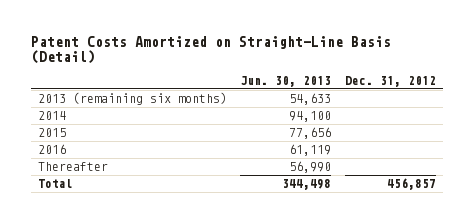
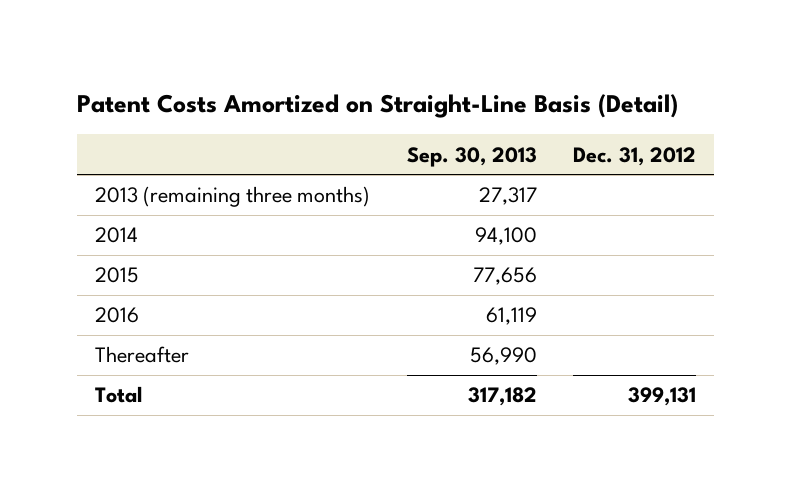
- | Jun. 30, 2013 | Dec. 31, 2012
+ | Sep. 30, 2013 | Dec. 31, 2012
- 2013 (remaining six months) | 54,633 |
+ 2013 (remaining three months) | 27,317 |
- Total | 344,498 | 456,857
+ Total | 317,182 | 399,131

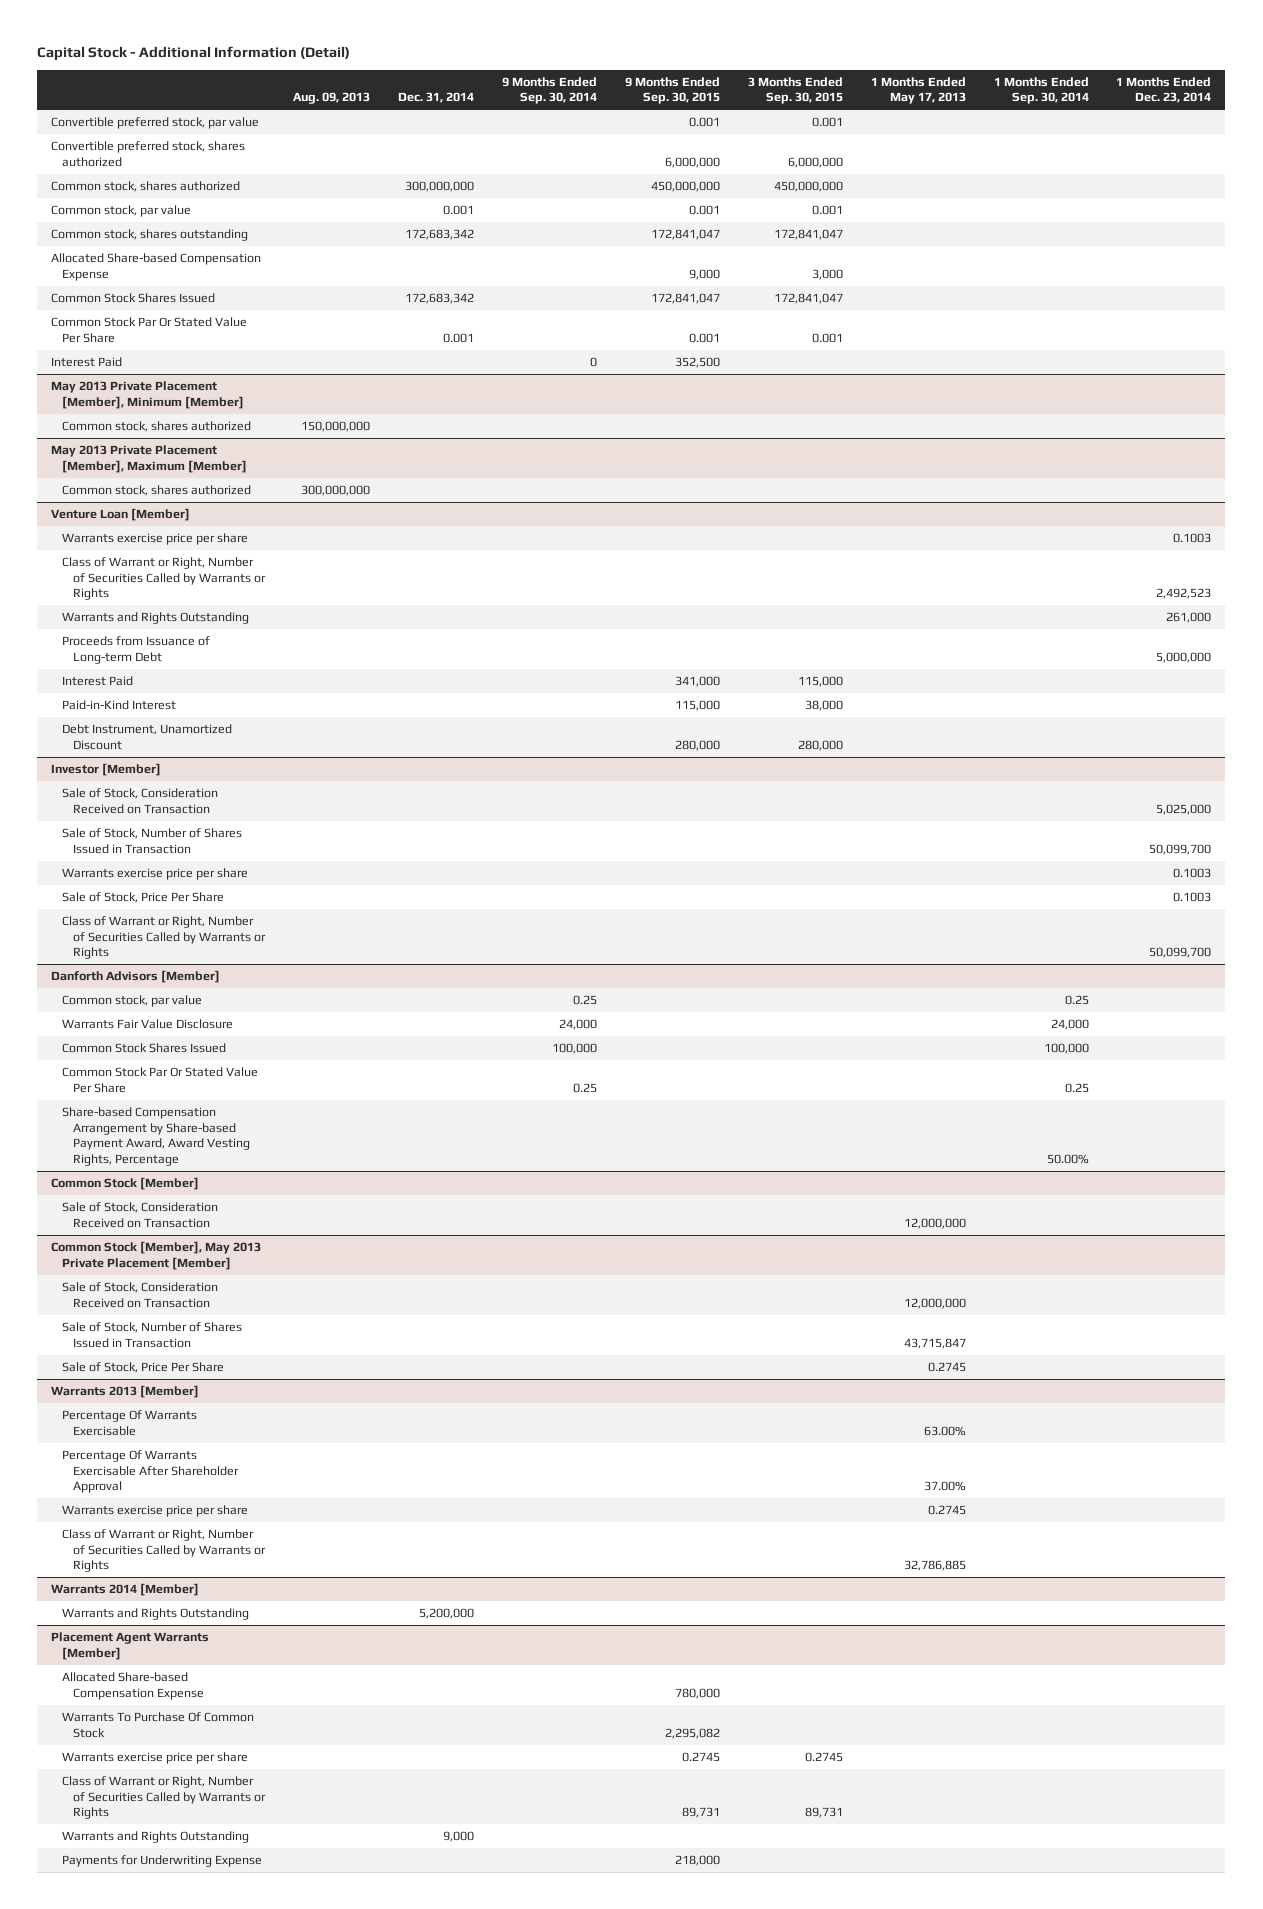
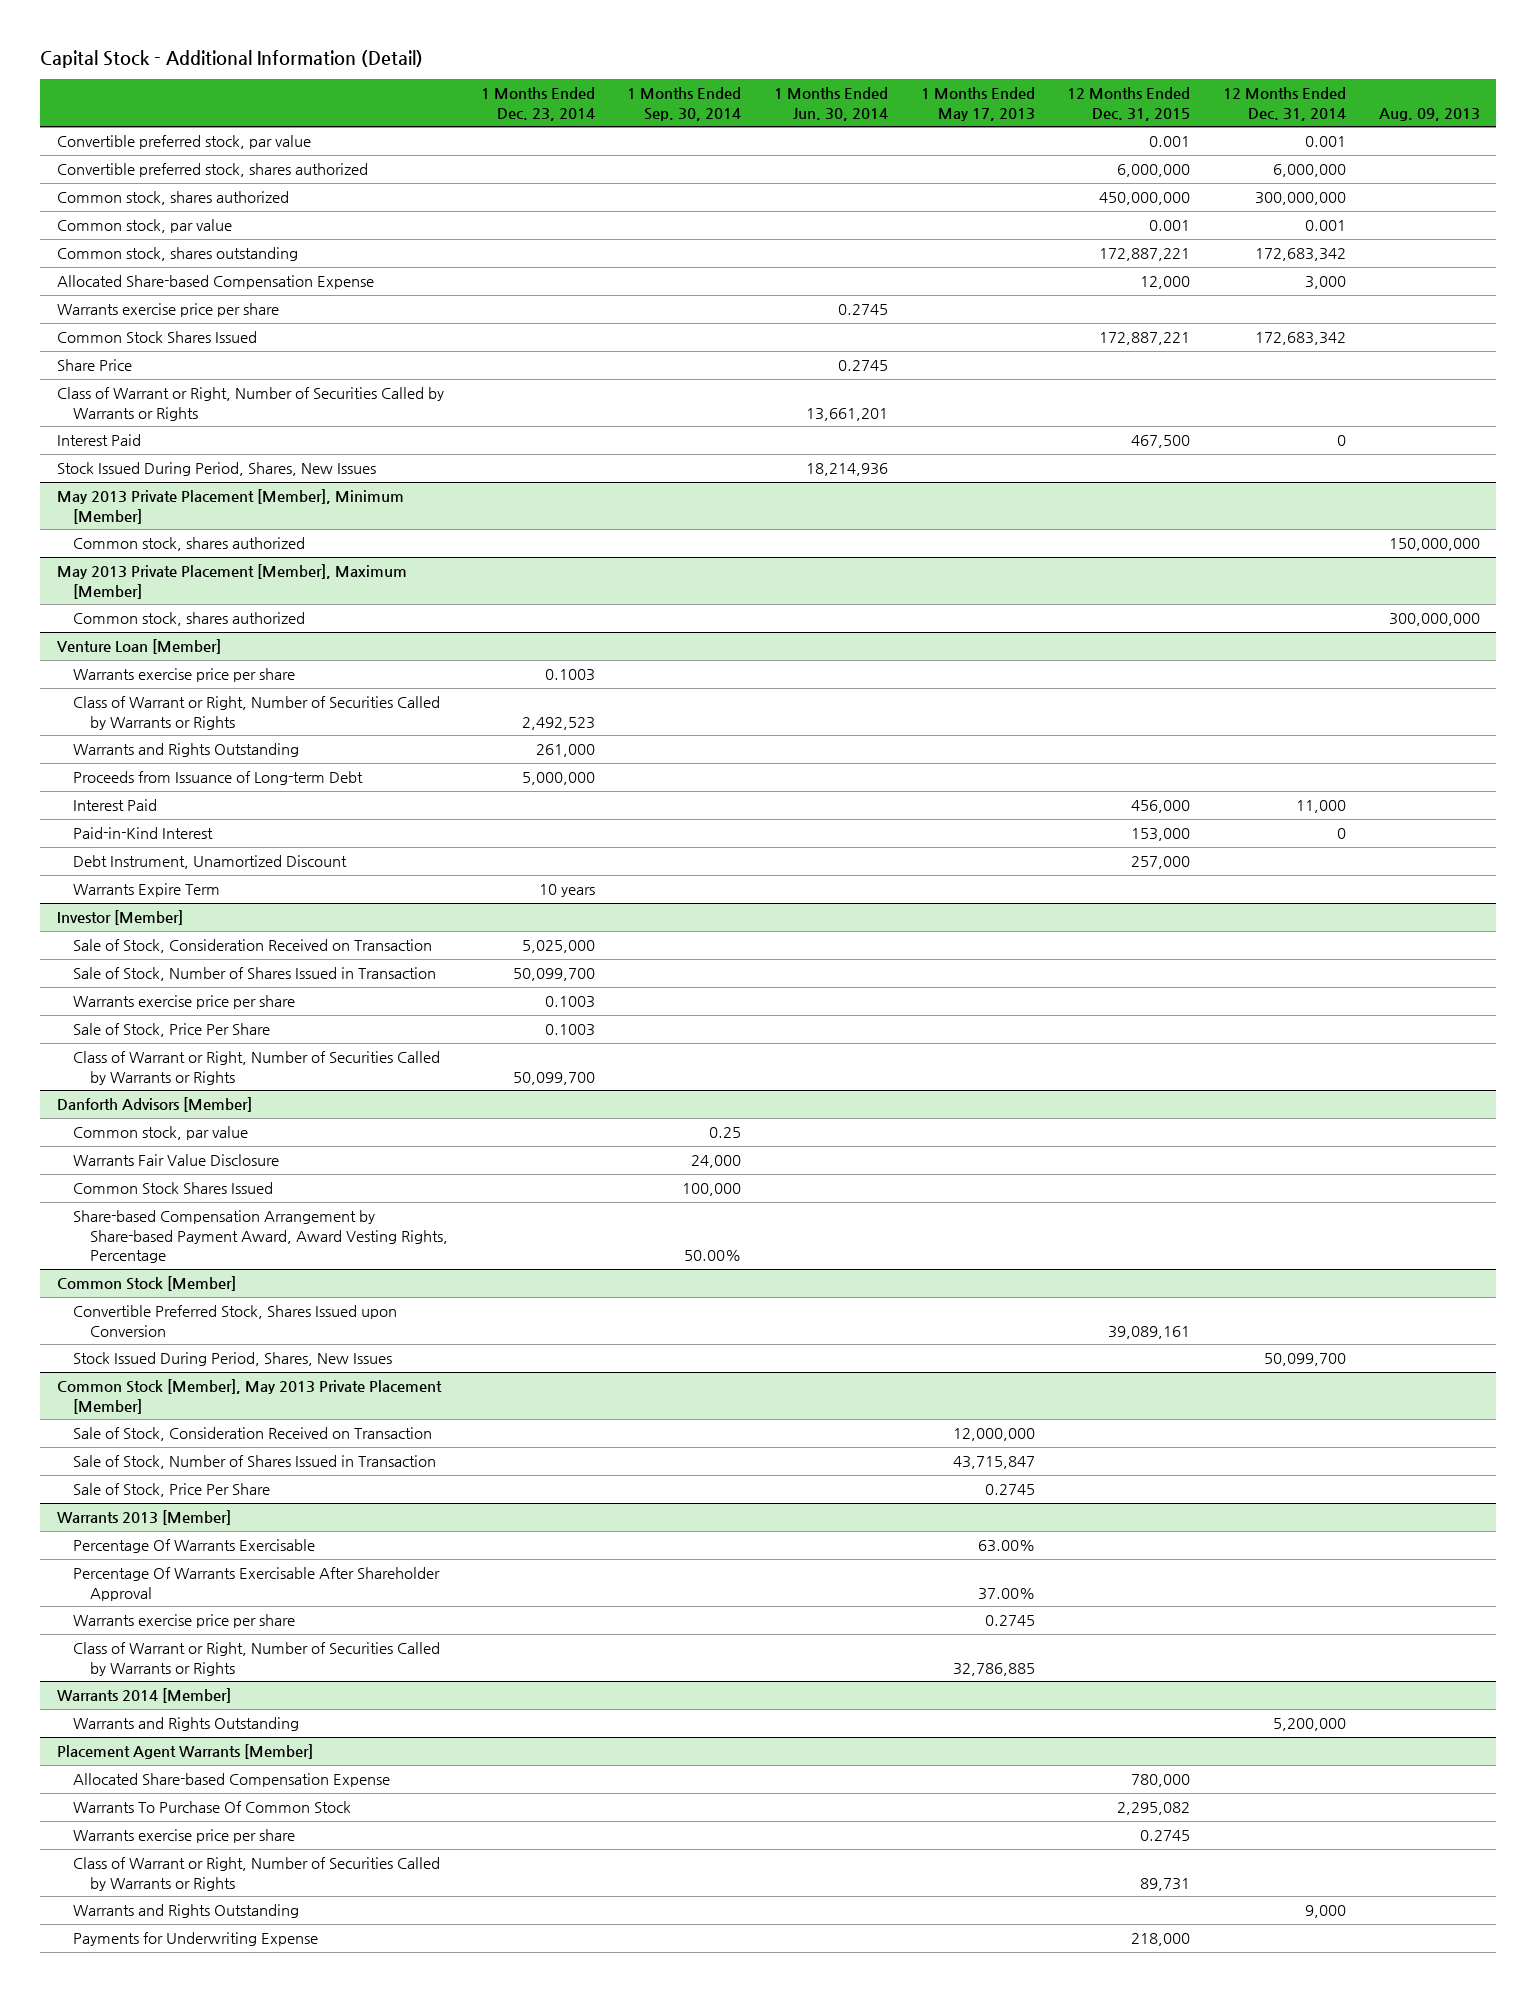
- | Aug. 09, 2013 | Dec. 31, 2014 | 9 Months Ended Sep. 30, 2014 | 9 Months Ended Sep. 30, 2015 | 3 Months Ended Sep. 30, 2015 | 1 Months Ended May 17, 2013 | 1 Months Ended Sep. 30, 2014 | 1 Months Ended Dec. 23, 2014
+ | 1 Months Ended Dec. 23, 2014 | 1 Months Ended Sep. 30, 2014 | 1 Months Ended Jun. 30, 2014 | 1 Months Ended May 17, 2013 | 12 Months Ended Dec. 31, 2015 | 12 Months Ended Dec. 31, 2014 | Aug. 09, 2013
+ Warrants exercise price per share | | | 0.2745 | | | |
- Common Stock Par Or Stated Value Per Share | | 0.001 | | 0.001 | 0.001 | | |
+ Share Price | | | 0.2745 | | | |
+ Class of Warrant or Right, Number of Securities Called by Warrants or Rights | | | 13,661,201 | | | |
+ Stock Issued During Period, Shares, New Issues | | | 18,214,936 | | | |
@ Venture Loan [Member]
+ Warrants Expire Term | 10 years | | | | | |
@ Danforth Advisors [Member]
- Common Stock Par Or Stated Value Per Share | | | 0.25 | | | | 0.25 |
@ Common Stock [Member]
- Sale of Stock, Consideration Received on Transaction | | | | | | 12,000,000 | |
+ Convertible Preferred Stock, Shares Issued upon Conversion | | | | | 39,089,161 | |
+ Stock Issued During Period, Shares, New Issues | | | | | | 50,099,700 |

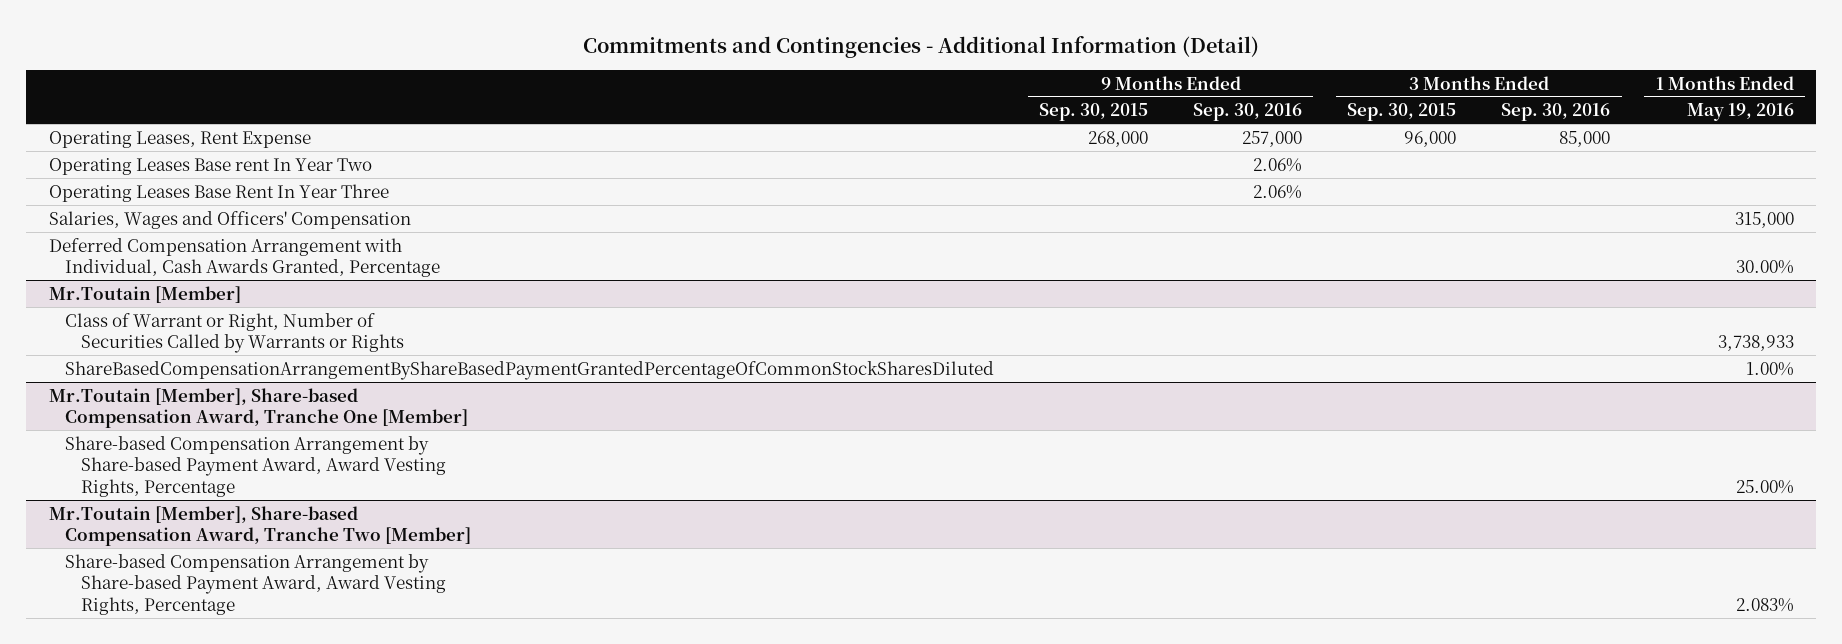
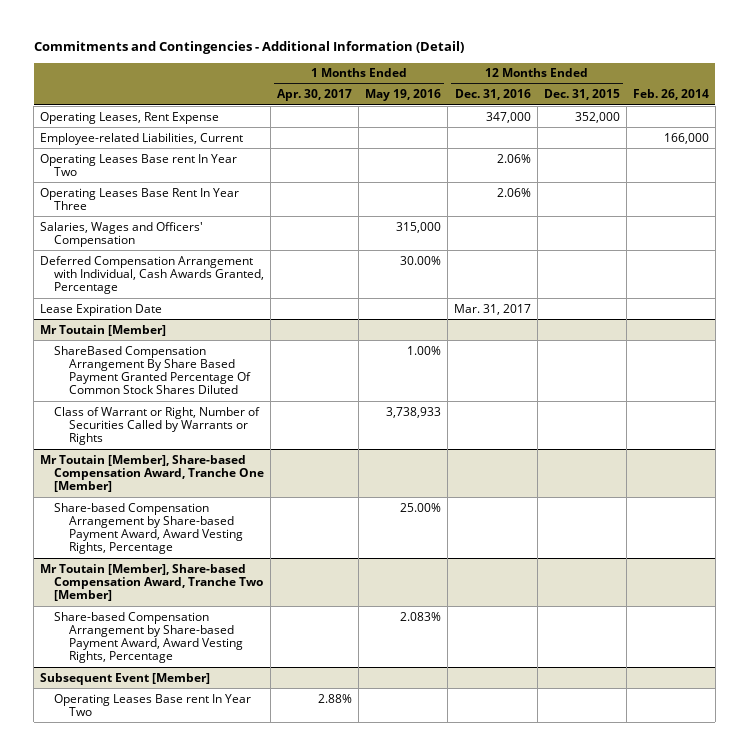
- | 9 Months Ended Sep. 30, 2015 | 9 Months Ended Sep. 30, 2016 | 3 Months Ended Sep. 30, 2015 | 3 Months Ended Sep. 30, 2016 | 1 Months Ended May 19, 2016
+ | 1 Months Ended Apr. 30, 2017 | 1 Months Ended May 19, 2016 | 12 Months Ended Dec. 31, 2016 | 12 Months Ended Dec. 31, 2015 | Feb. 26, 2014
+ Employee-related Liabilities, Current | | | | | 166,000
- Mr.Toutain [Member]
+ Lease Expiration Date | | | Mar. 31, 2017 | |
+ Mr Toutain [Member]
+ ShareBased Compensation Arrangement By Share Based Payment Granted Percentage Of Common Stock Shares Diluted | | 1.00% | | |
- ShareBasedCompensationArrangementByShareBasedPaymentGrantedPercentageOfCommonStockSharesDiluted | | | | | 1.00%
- Mr.Toutain [Member], Share-based Compensation Award, Tranche One [Member]
+ Mr Toutain [Member], Share-based Compensation Award, Tranche One [Member]
- Mr.Toutain [Member], Share-based Compensation Award, Tranche Two [Member]
+ Mr Toutain [Member], Share-based Compensation Award, Tranche Two [Member]
+ Subsequent Event [Member]
+ Operating Leases Base rent In Year Two | 2.88% | | | |

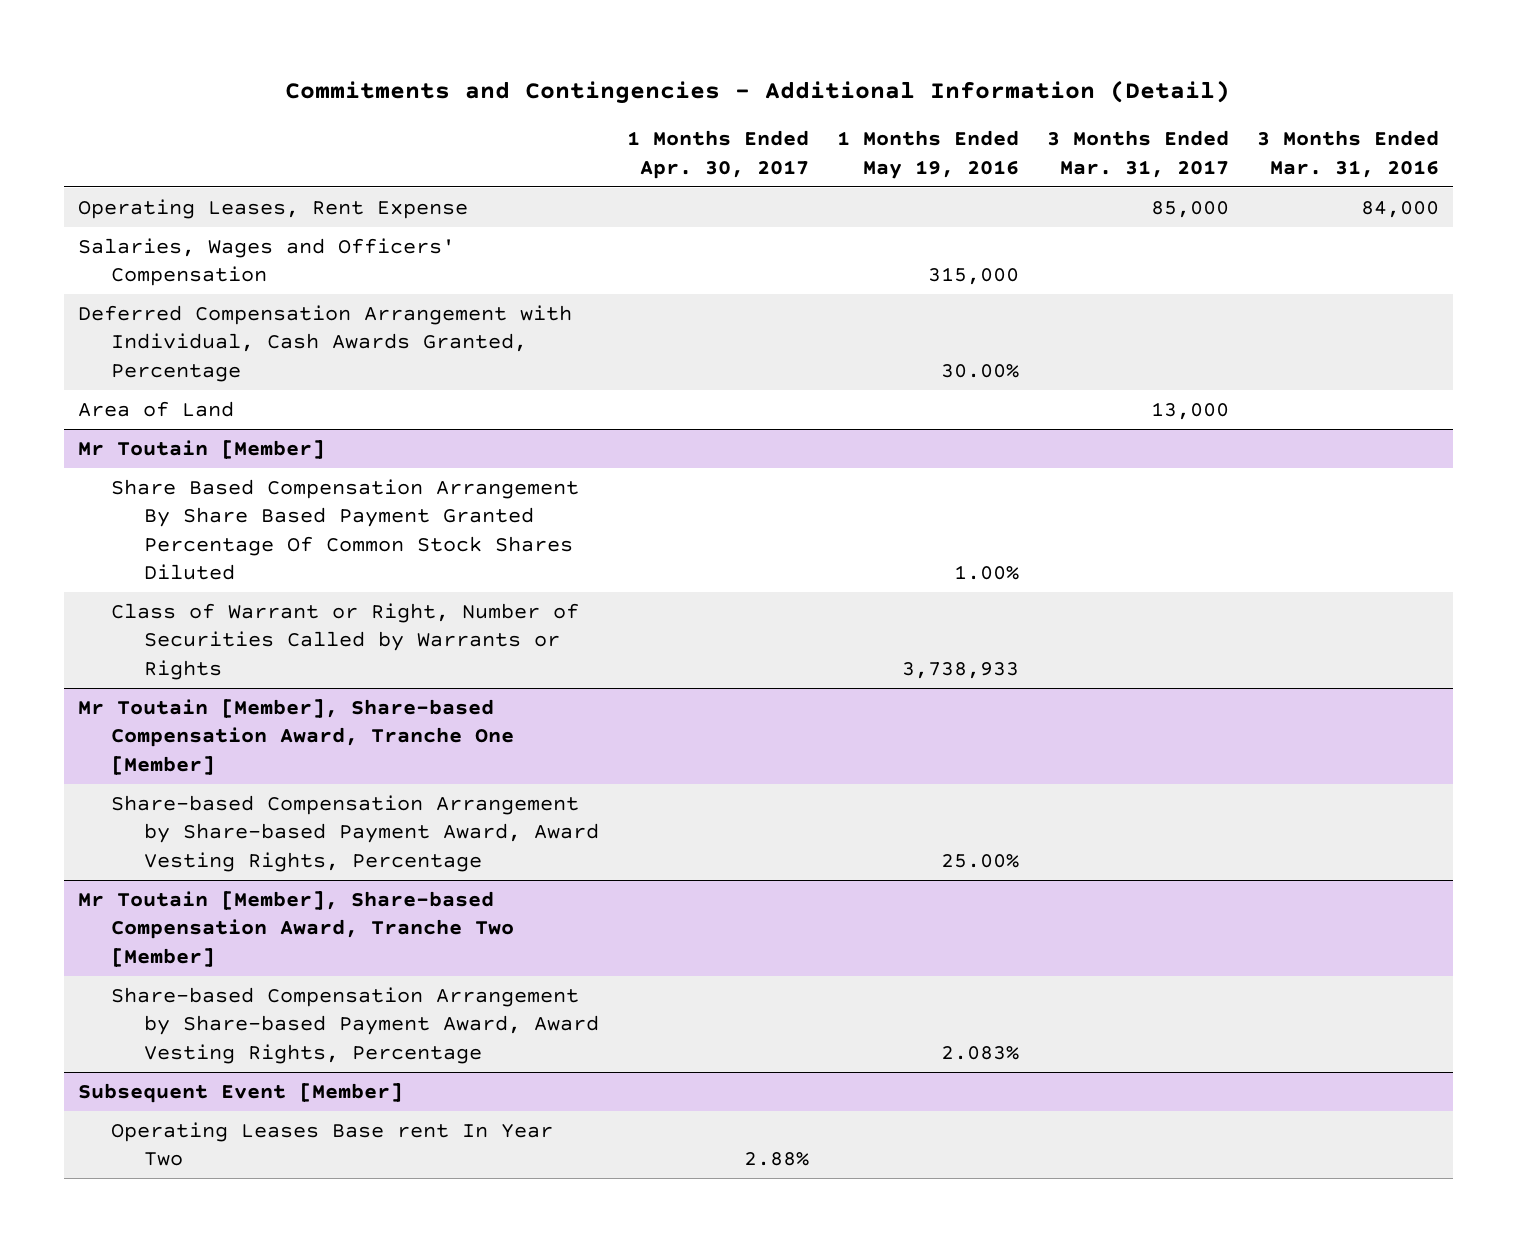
- | 1 Months Ended Apr. 30, 2017 | 1 Months Ended May 19, 2016 | 12 Months Ended Dec. 31, 2016 | 12 Months Ended Dec. 31, 2015 | Feb. 26, 2014
+ | 1 Months Ended Apr. 30, 2017 | 1 Months Ended May 19, 2016 | 3 Months Ended Mar. 31, 2017 | 3 Months Ended Mar. 31, 2016
- Employee-related Liabilities, Current | | | | | 166,000
- Operating Leases Base rent In Year Two | | | 2.06% | |
- Operating Leases Base Rent In Year Three | | | 2.06% | |
- Lease Expiration Date | | | Mar. 31, 2017 | |
+ Area of Land | | | 13,000 |
@ Mr Toutain [Member]
- ShareBased Compensation Arrangement By Share Based Payment Granted Percentage Of Common Stock Shares Diluted | | 1.00% | | |
+ Share Based Compensation Arrangement By Share Based Payment Granted Percentage Of Common Stock Shares Diluted | | 1.00% | |

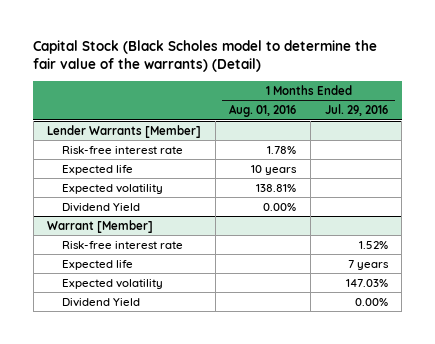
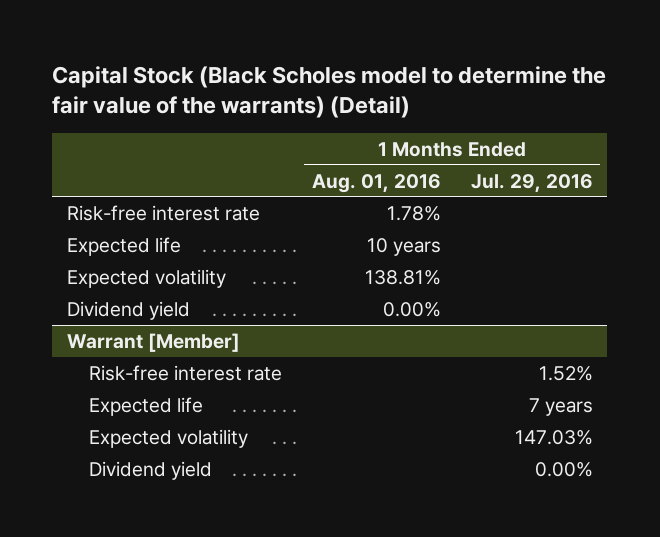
- Lender Warrants [Member]
- Dividend Yield | 0.00% |
+ Dividend yield | 0.00% |
@ Warrant [Member]
- Dividend Yield | | 0.00%
+ Dividend yield | | 0.00%

